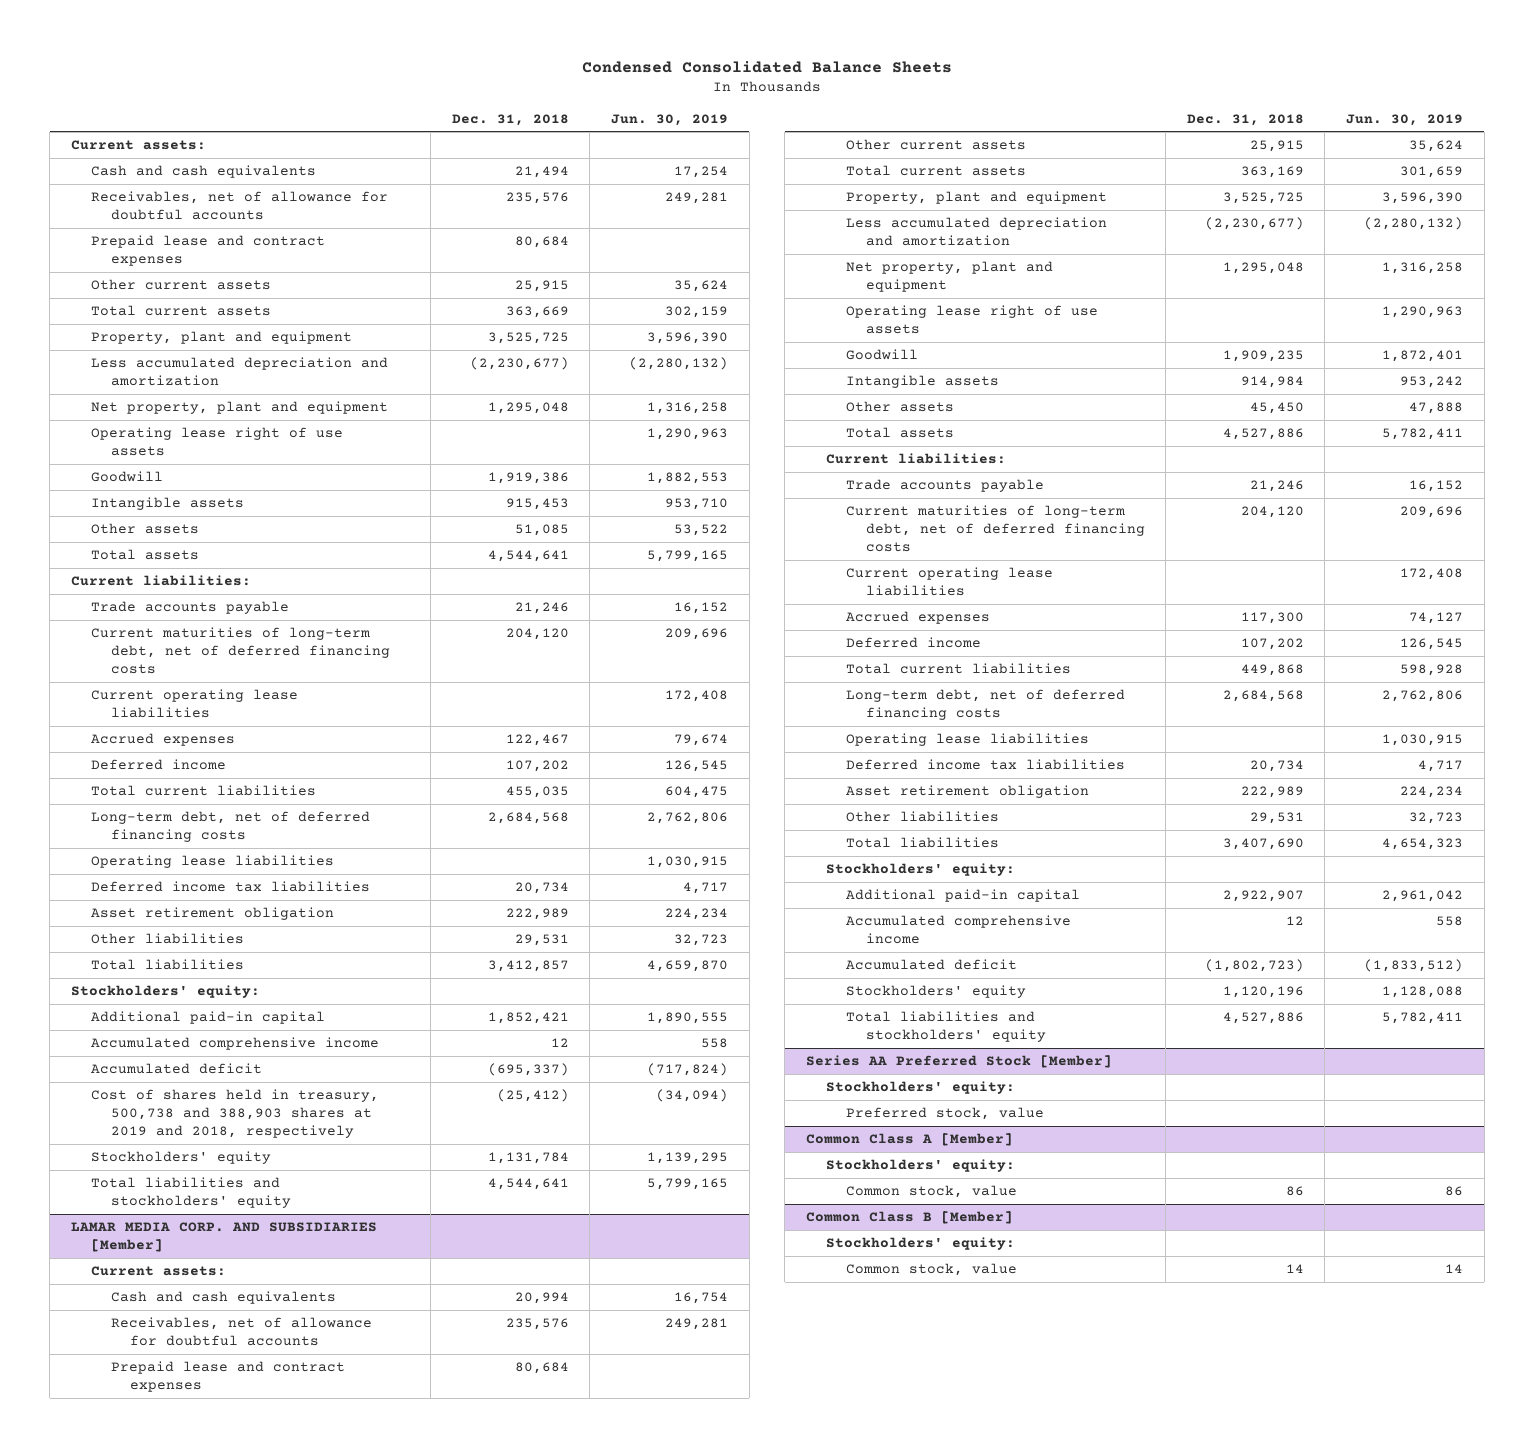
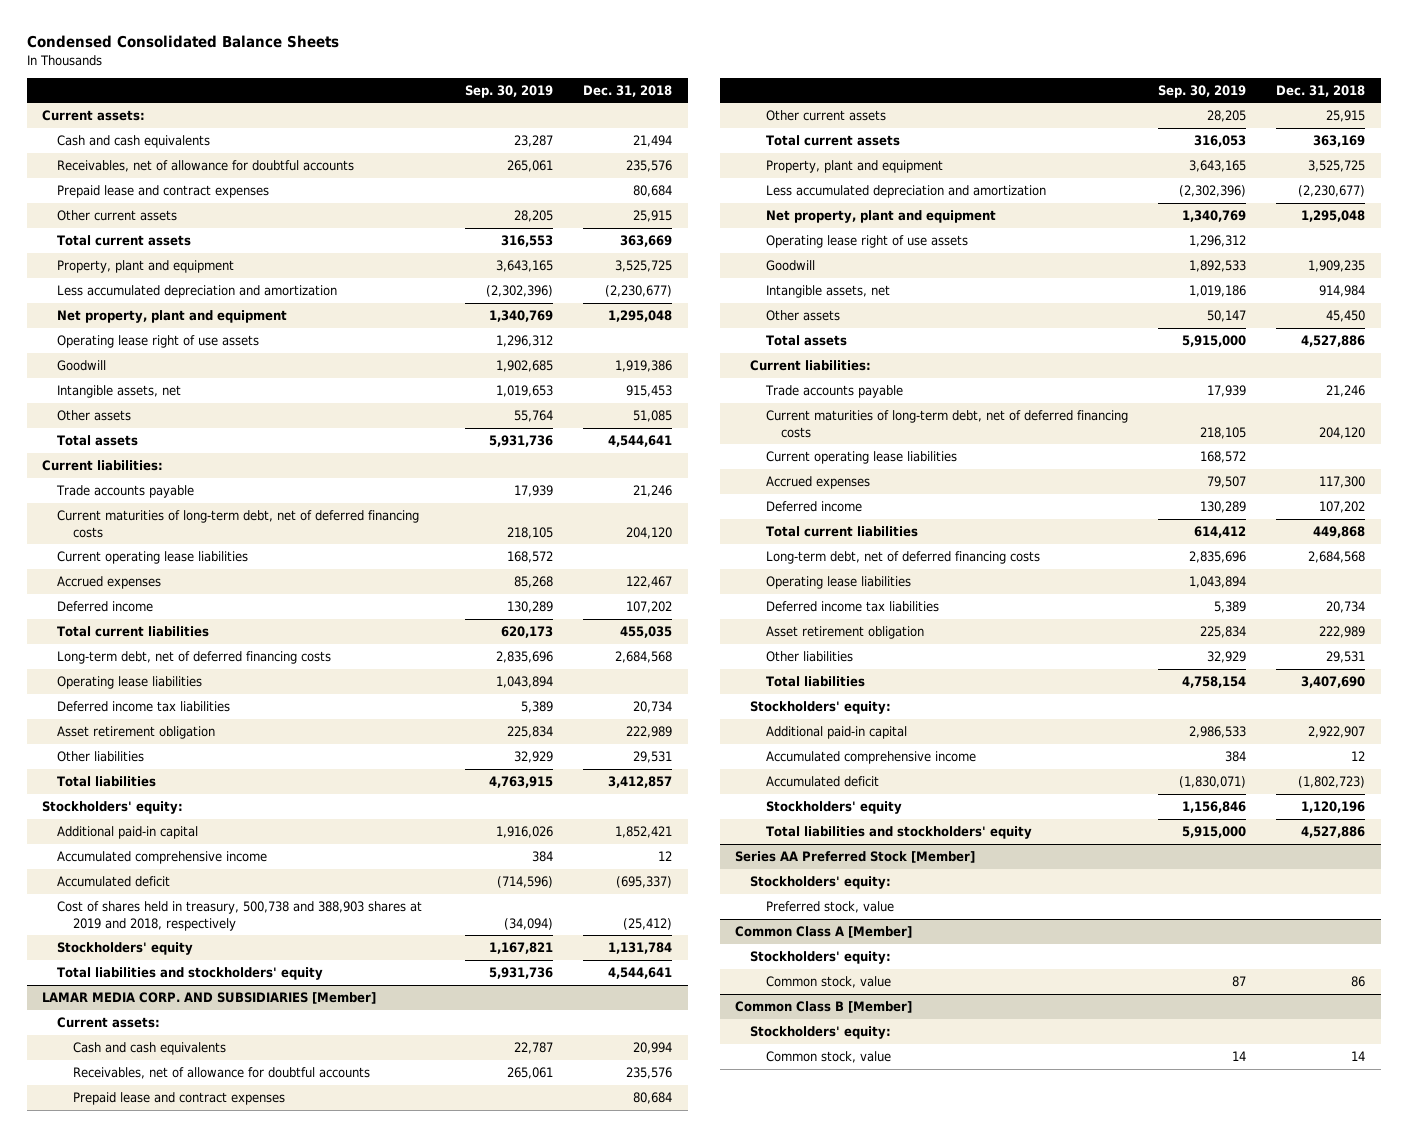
- | Dec. 31, 2018 | Jun. 30, 2019
+ | Sep. 30, 2019 | Dec. 31, 2018
- Intangible assets | 915,453 | 953,710
+ Intangible assets, net | 1,019,653 | 915,453
@ LAMAR MEDIA CORP. AND SUBSIDIARIES [Member]
- Intangible assets | 914,984 | 953,242
+ Intangible assets, net | 1,019,186 | 914,984

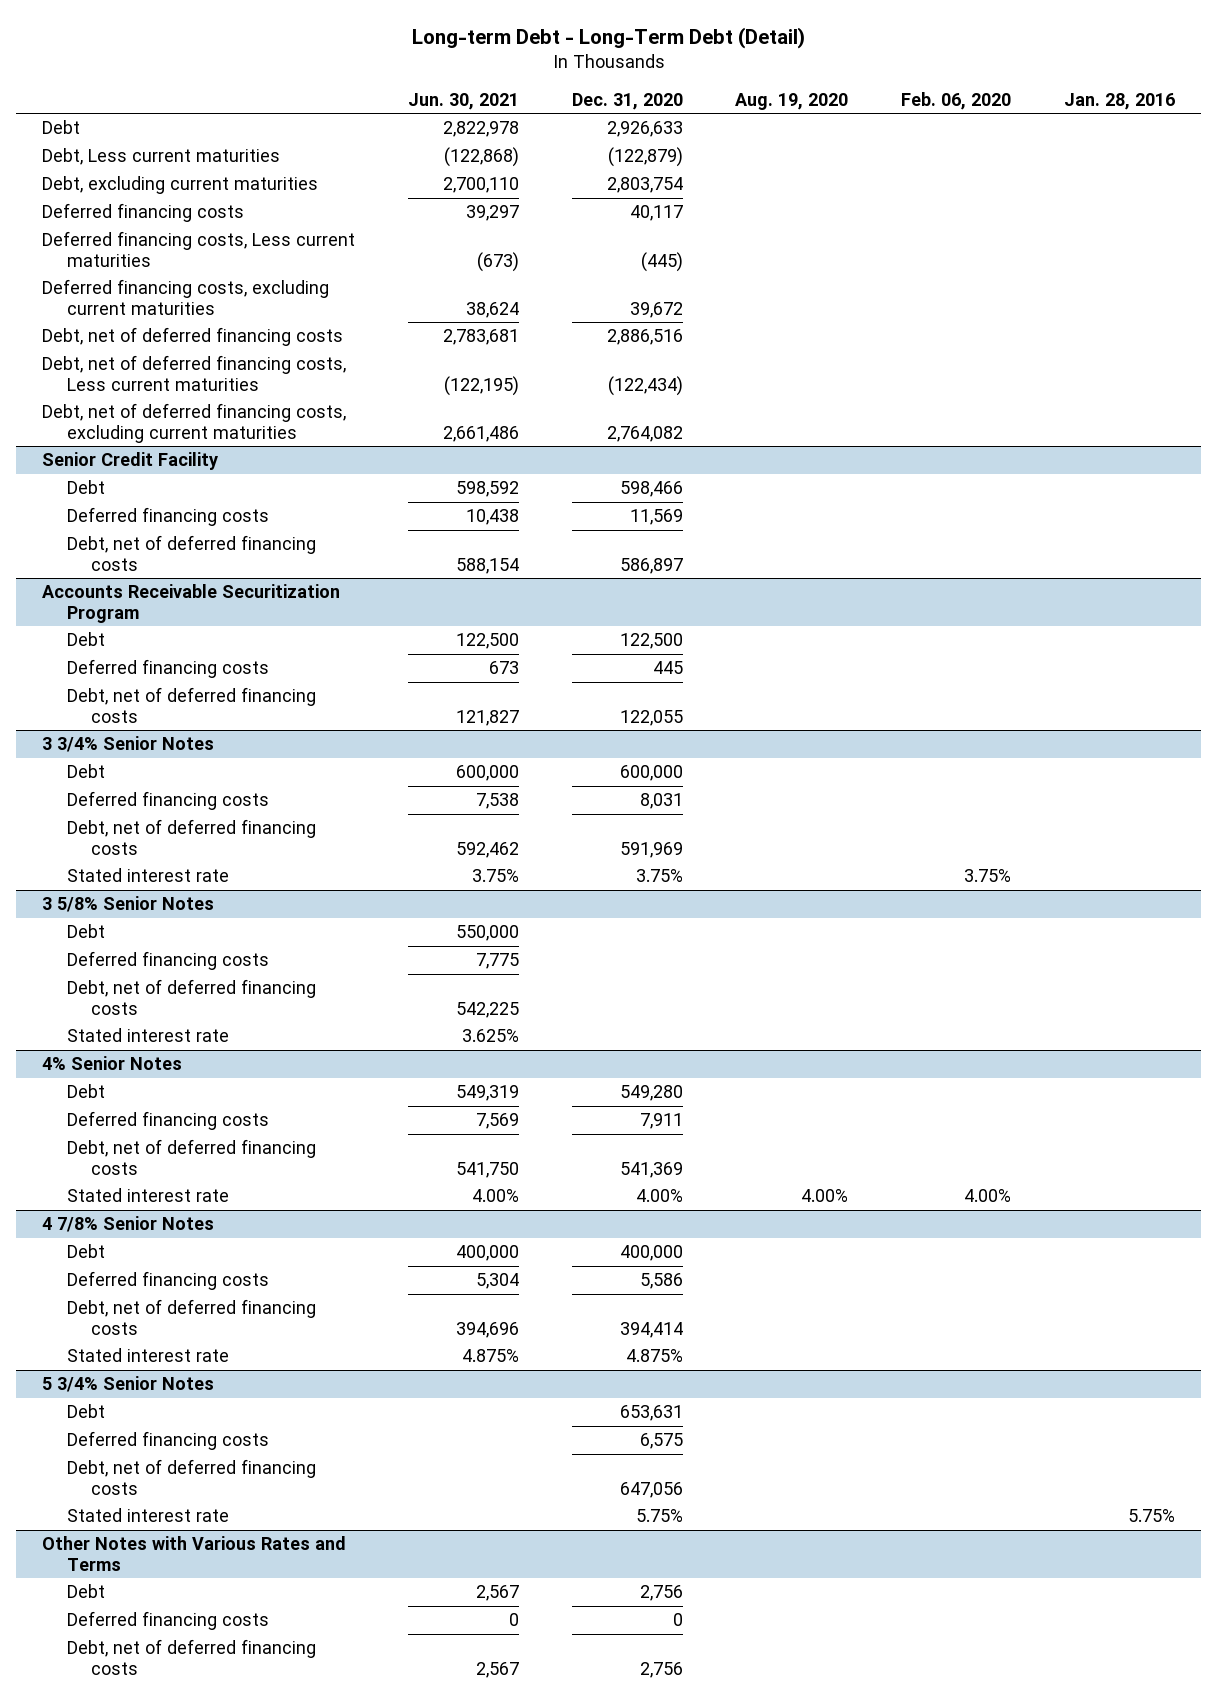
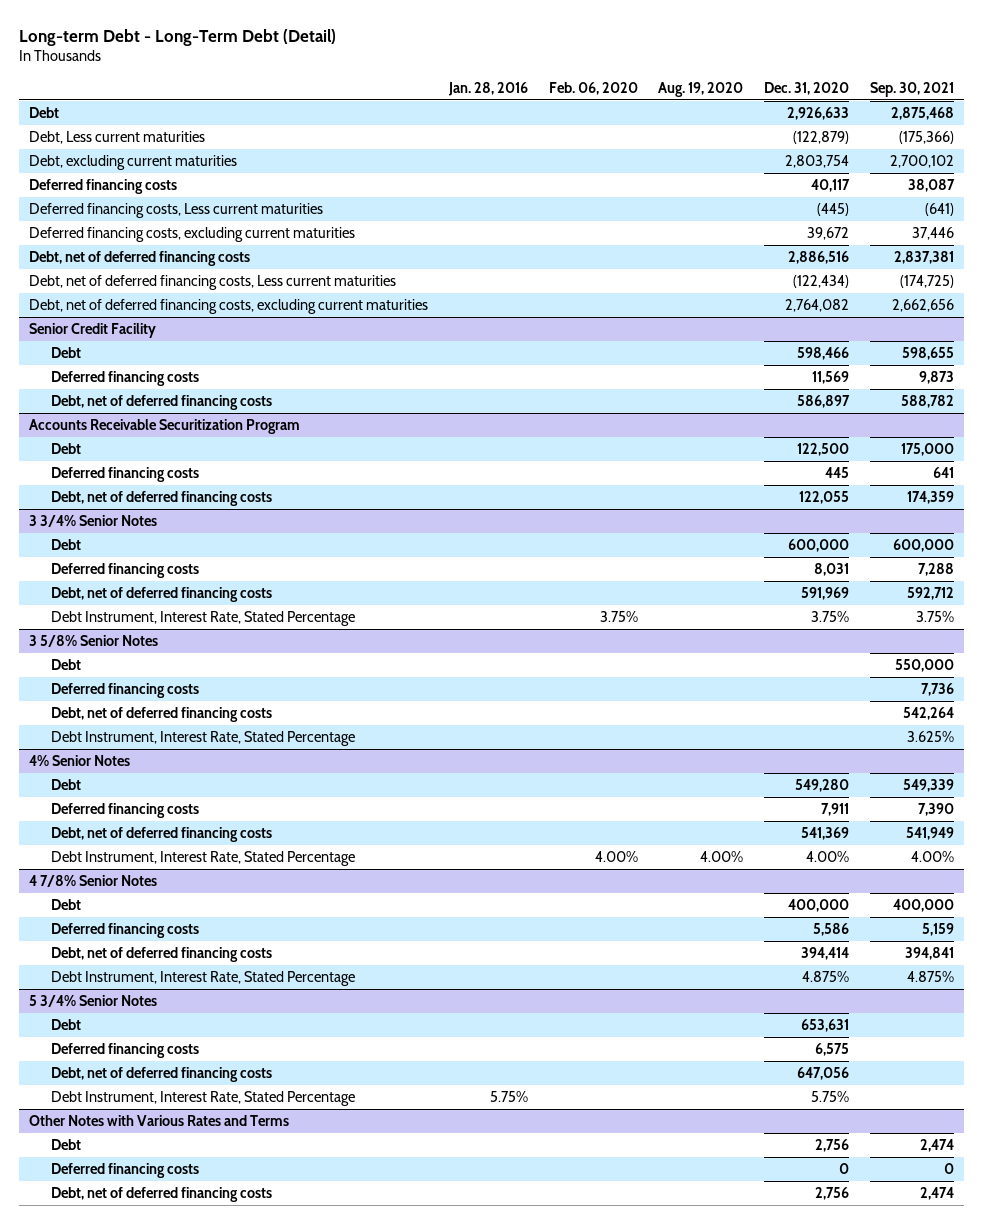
- | Jun. 30, 2021 | Dec. 31, 2020 | Aug. 19, 2020 | Feb. 06, 2020 | Jan. 28, 2016
+ | Jan. 28, 2016 | Feb. 06, 2020 | Aug. 19, 2020 | Dec. 31, 2020 | Sep. 30, 2021
@ 3 3/4% Senior Notes
- Stated interest rate | 3.75% | 3.75% | | 3.75% |
+ Debt Instrument, Interest Rate, Stated Percentage | | 3.75% | | 3.75% | 3.75%
@ 3 5/8% Senior Notes
- Stated interest rate | 3.625% | | | |
+ Debt Instrument, Interest Rate, Stated Percentage | | | | | 3.625%
@ 4% Senior Notes
- Stated interest rate | 4.00% | 4.00% | 4.00% | 4.00% |
+ Debt Instrument, Interest Rate, Stated Percentage | | 4.00% | 4.00% | 4.00% | 4.00%
@ 4 7/8% Senior Notes
- Stated interest rate | 4.875% | 4.875% | | |
+ Debt Instrument, Interest Rate, Stated Percentage | | | | 4.875% | 4.875%
@ 5 3/4% Senior Notes
- Stated interest rate | | 5.75% | | | 5.75%
+ Debt Instrument, Interest Rate, Stated Percentage | 5.75% | | | 5.75% |

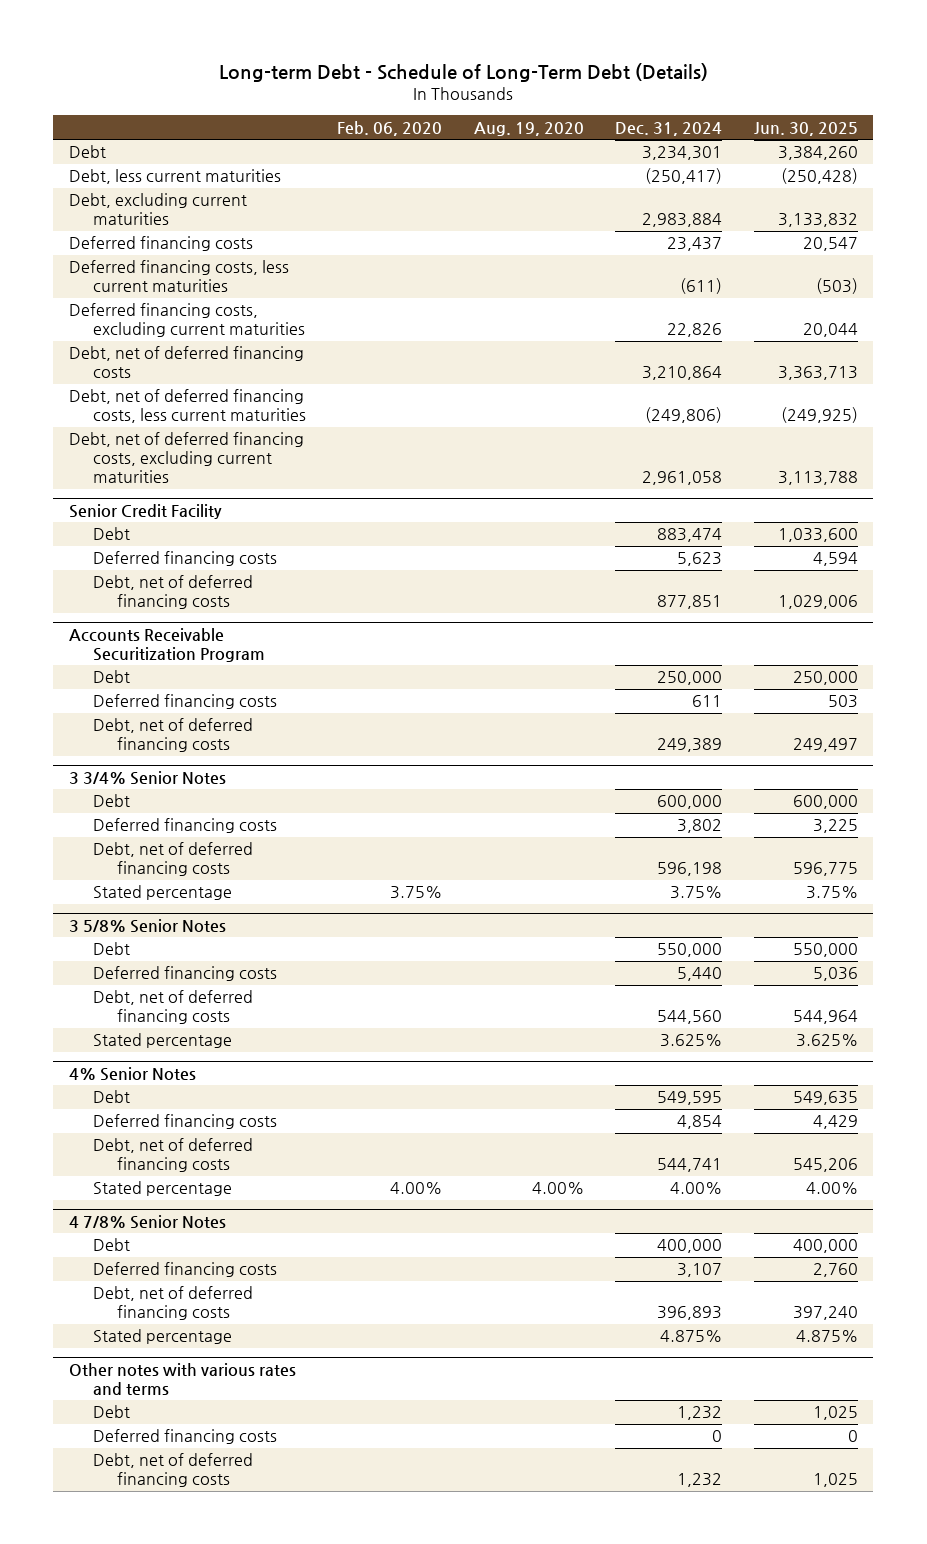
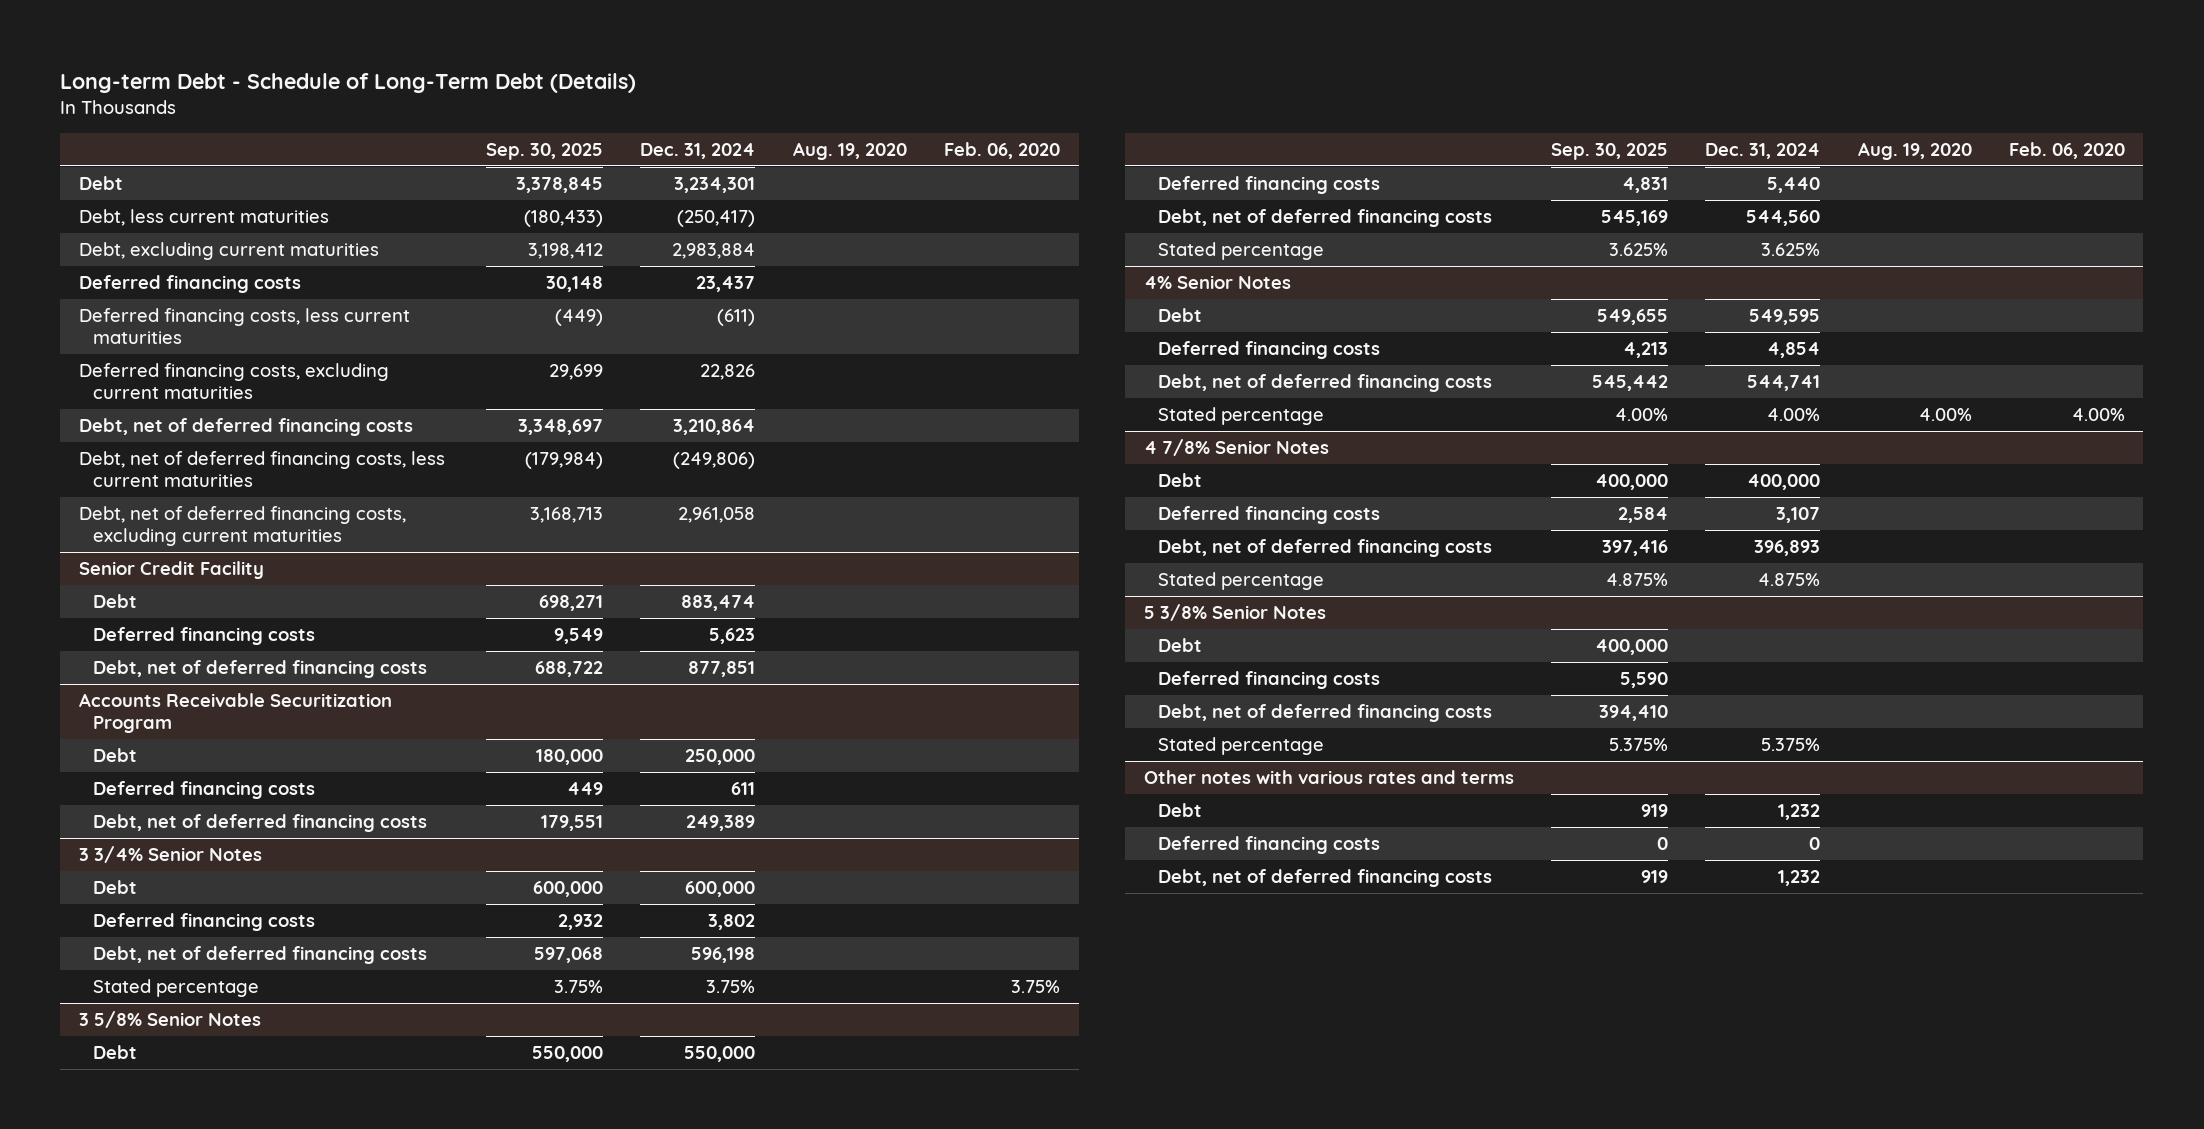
- | Feb. 06, 2020 | Aug. 19, 2020 | Dec. 31, 2024 | Jun. 30, 2025
+ | Sep. 30, 2025 | Dec. 31, 2024 | Aug. 19, 2020 | Feb. 06, 2020
+ 5 3/8% Senior Notes
+ Debt | 400,000 | | |
+ Deferred financing costs | 5,590 | | |
+ Debt, net of deferred financing costs | 394,410 | | |
+ Stated percentage | 5.375% | 5.375% | |

